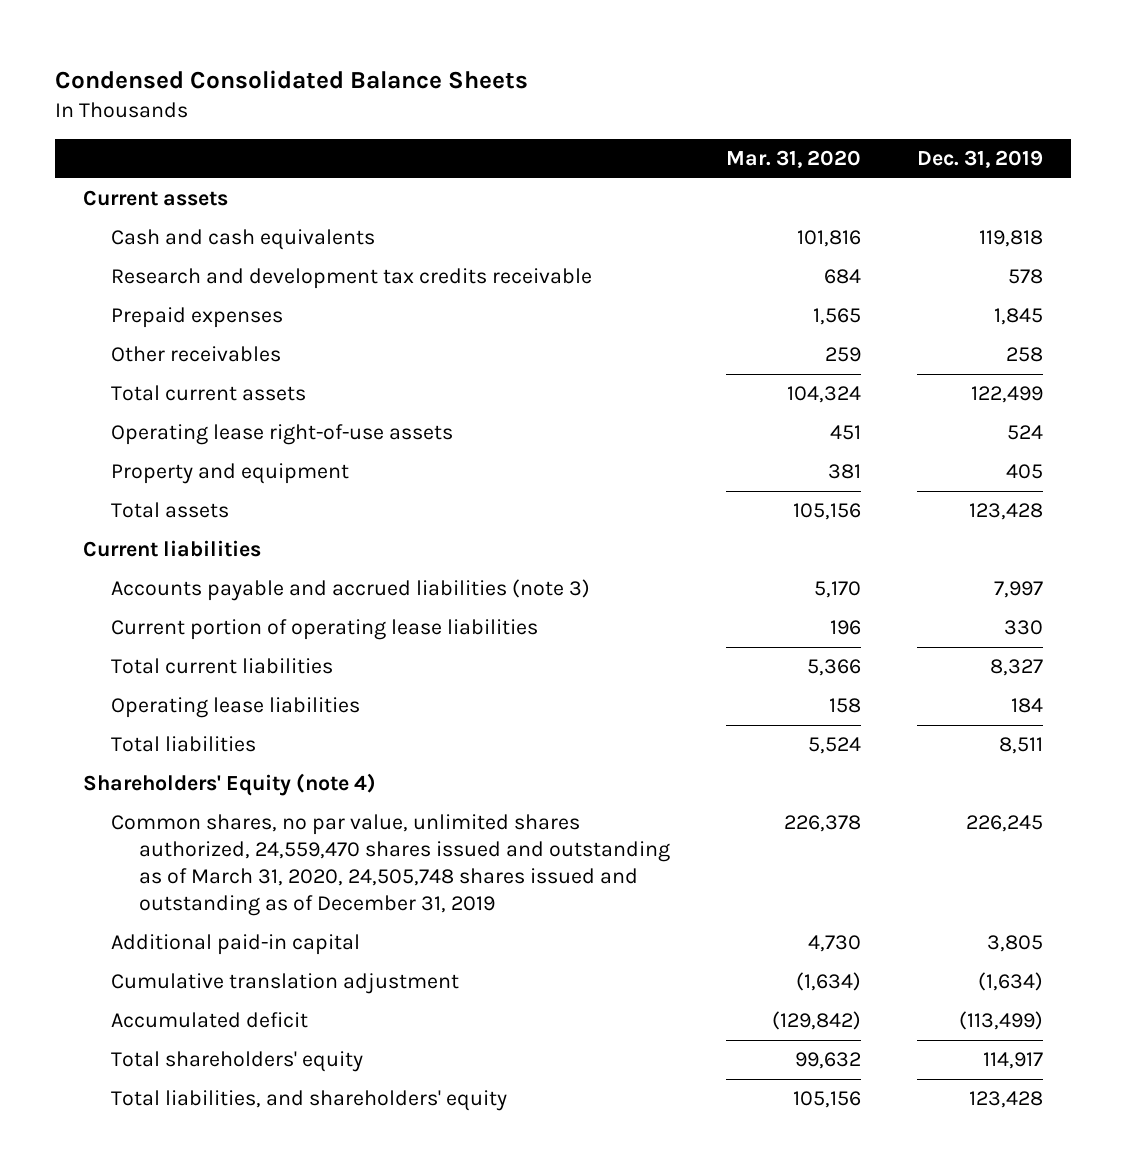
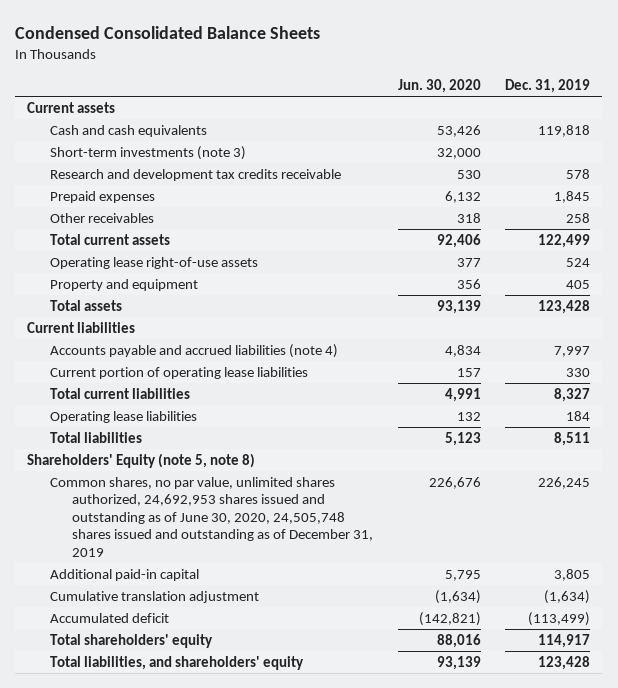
- | Mar. 31, 2020 | Dec. 31, 2019
+ | Jun. 30, 2020 | Dec. 31, 2019
+ Short-term investments (note 3) | 32,000 |
- Accounts payable and accrued liabilities (note 3) | 5,170 | 7,997
+ Accounts payable and accrued liabilities (note 4) | 4,834 | 7,997
- Shareholders' Equity (note 4)
- Common shares, no par value, unlimited shares authorized, 24,559,470 shares issued and outstanding as of March 31, 2020, 24,505,748 shares issued and outstanding as of December 31, 2019 | 226,378 | 226,245
+ Shareholders' Equity (note 5, note 8)
+ Common shares, no par value, unlimited shares authorized, 24,692,953 shares issued and outstanding as of June 30, 2020, 24,505,748 shares issued and outstanding as of December 31, 2019 | 226,676 | 226,245

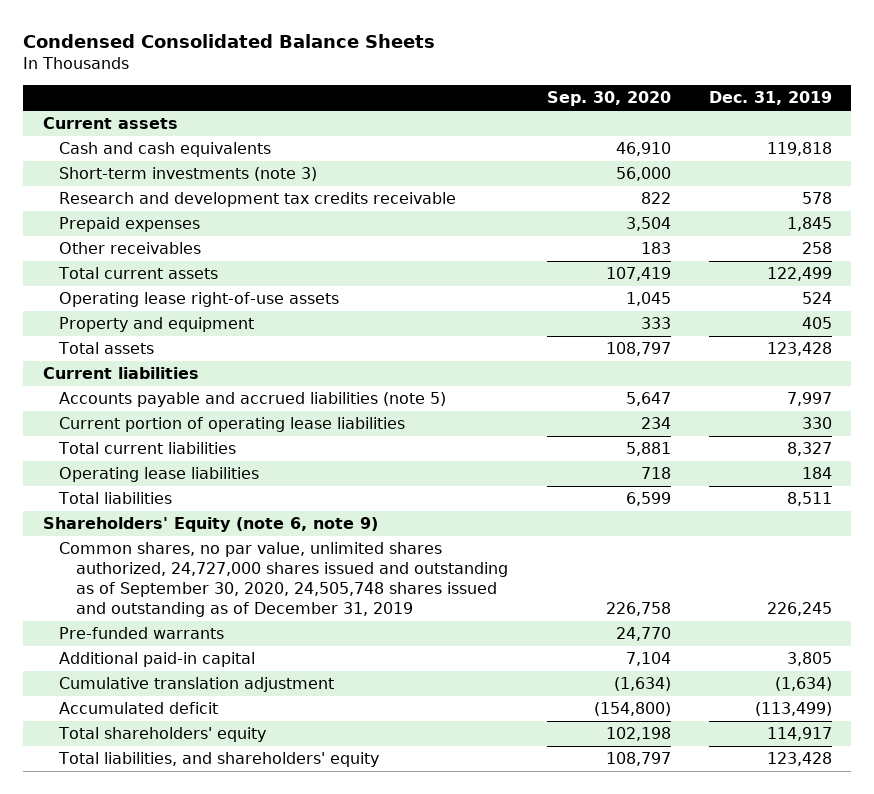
- | Jun. 30, 2020 | Dec. 31, 2019
+ | Sep. 30, 2020 | Dec. 31, 2019
- Accounts payable and accrued liabilities (note 4) | 4,834 | 7,997
+ Accounts payable and accrued liabilities (note 5) | 5,647 | 7,997
- Shareholders' Equity (note 5, note 8)
- Common shares, no par value, unlimited shares authorized, 24,692,953 shares issued and outstanding as of June 30, 2020, 24,505,748 shares issued and outstanding as of December 31, 2019 | 226,676 | 226,245
+ Shareholders' Equity (note 6, note 9)
+ Common shares, no par value, unlimited shares authorized, 24,727,000 shares issued and outstanding as of September 30, 2020, 24,505,748 shares issued and outstanding as of December 31, 2019 | 226,758 | 226,245
+ Pre-funded warrants | 24,770 |

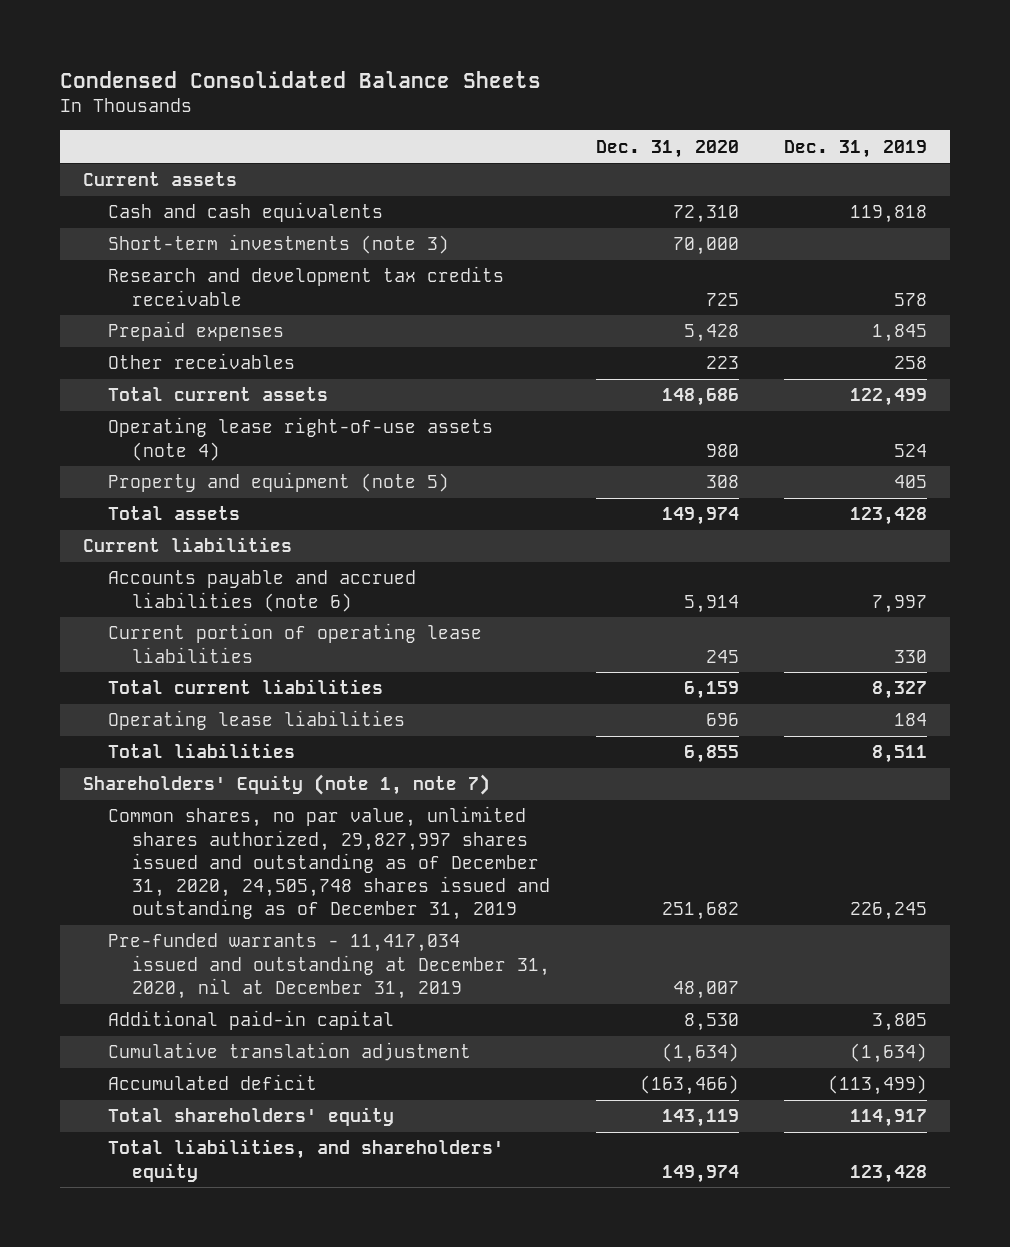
- | Sep. 30, 2020 | Dec. 31, 2019
+ | Dec. 31, 2020 | Dec. 31, 2019
- Operating lease right-of-use assets | 1,045 | 524
- Property and equipment | 333 | 405
+ Operating lease right-of-use assets (note 4) | 980 | 524
+ Property and equipment (note 5) | 308 | 405
- Accounts payable and accrued liabilities (note 5) | 5,647 | 7,997
+ Accounts payable and accrued liabilities (note 6) | 5,914 | 7,997
- Shareholders' Equity (note 6, note 9)
- Common shares, no par value, unlimited shares authorized, 24,727,000 shares issued and outstanding as of September 30, 2020, 24,505,748 shares issued and outstanding as of December 31, 2019 | 226,758 | 226,245
- Pre-funded warrants | 24,770 |
+ Shareholders' Equity (note 1, note 7)
+ Common shares, no par value, unlimited shares authorized, 29,827,997 shares issued and outstanding as of December 31, 2020, 24,505,748 shares issued and outstanding as of December 31, 2019 | 251,682 | 226,245
+ Pre-funded warrants - 11,417,034 issued and outstanding at December 31, 2020, nil at December 31, 2019 | 48,007 |

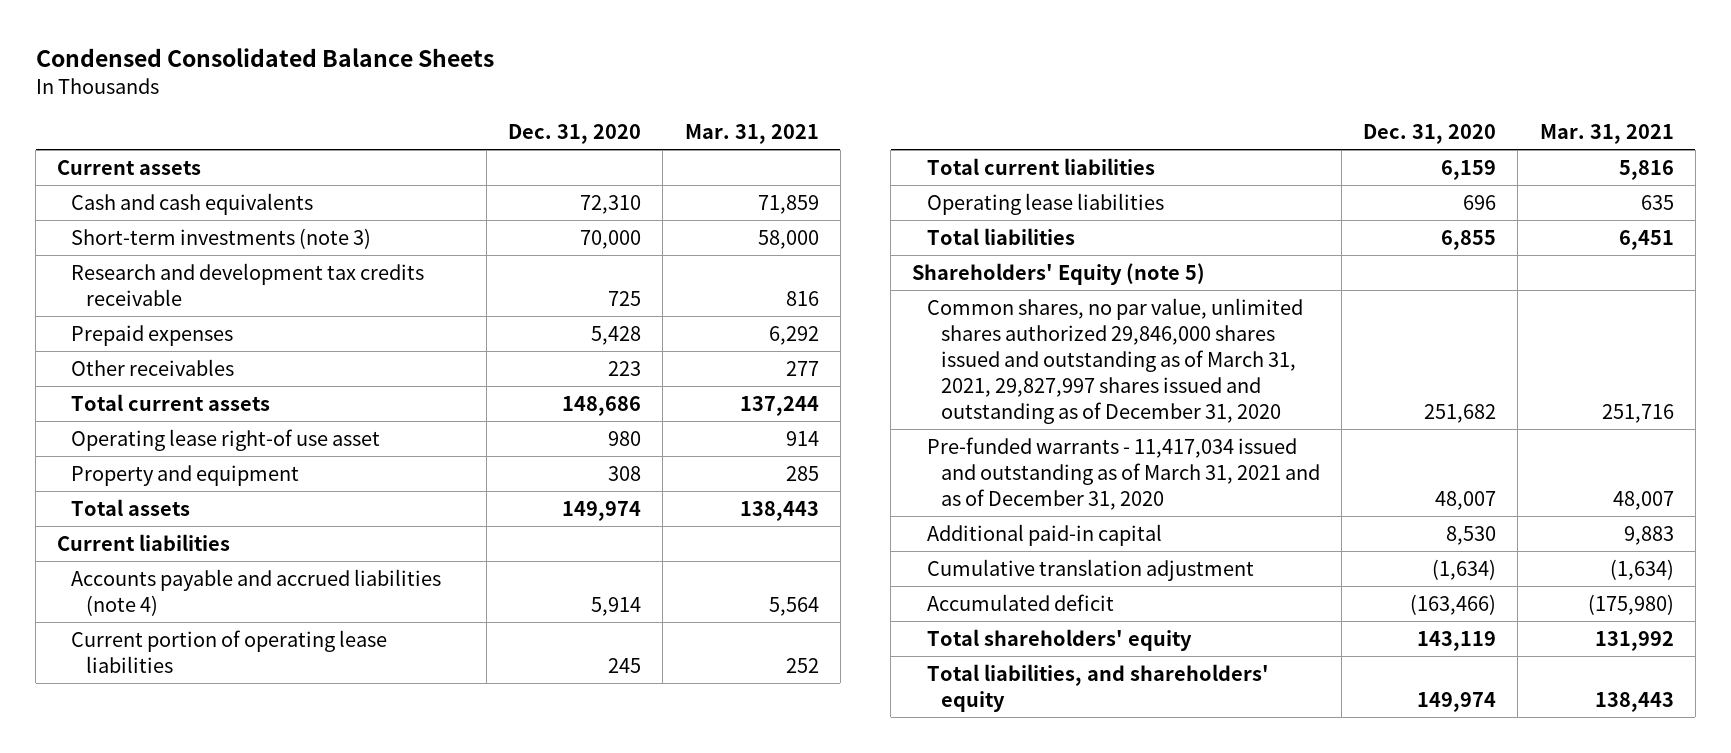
- | Dec. 31, 2020 | Dec. 31, 2019
+ | Dec. 31, 2020 | Mar. 31, 2021
- Operating lease right-of-use assets (note 4) | 980 | 524
- Property and equipment (note 5) | 308 | 405
+ Operating lease right-of use asset | 980 | 914
+ Property and equipment | 308 | 285
- Accounts payable and accrued liabilities (note 6) | 5,914 | 7,997
+ Accounts payable and accrued liabilities (note 4) | 5,914 | 5,564
- Shareholders' Equity (note 1, note 7)
- Common shares, no par value, unlimited shares authorized, 29,827,997 shares issued and outstanding as of December 31, 2020, 24,505,748 shares issued and outstanding as of December 31, 2019 | 251,682 | 226,245
- Pre-funded warrants - 11,417,034 issued and outstanding at December 31, 2020, nil at December 31, 2019 | 48,007 |
+ Shareholders' Equity (note 5)
+ Common shares, no par value, unlimited shares authorized 29,846,000 shares issued and outstanding as of March 31, 2021, 29,827,997 shares issued and outstanding as of December 31, 2020 | 251,682 | 251,716
+ Pre-funded warrants - 11,417,034 issued and outstanding as of March 31, 2021 and as of December 31, 2020 | 48,007 | 48,007

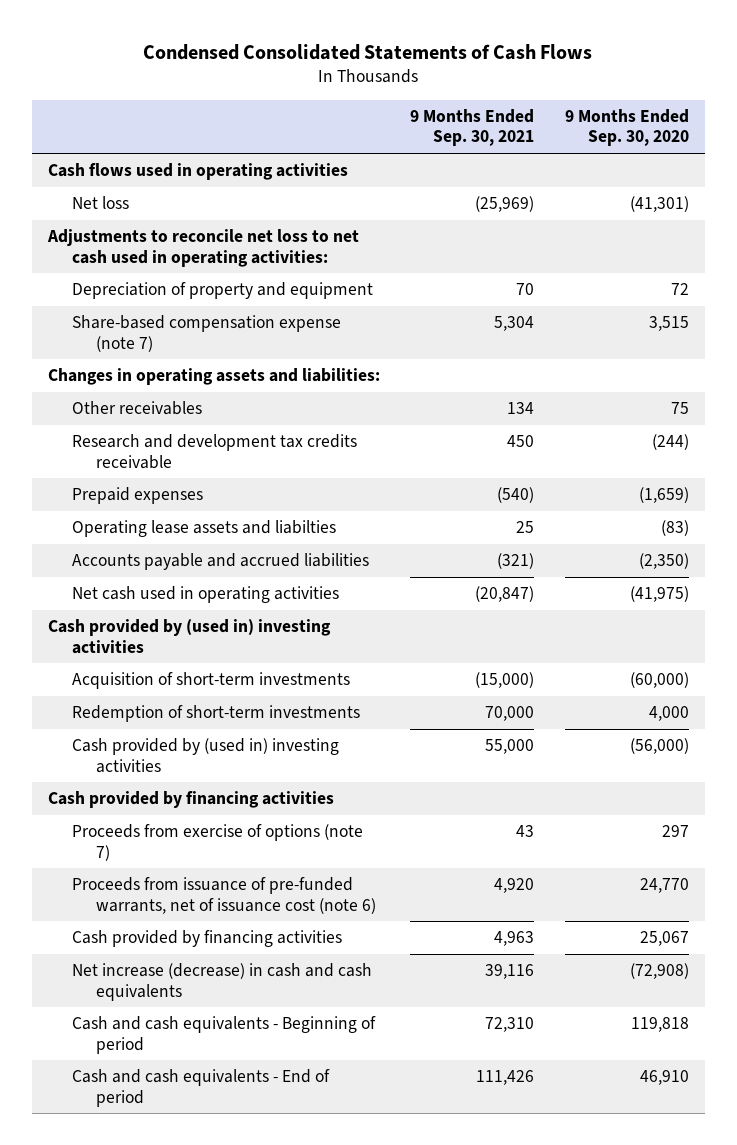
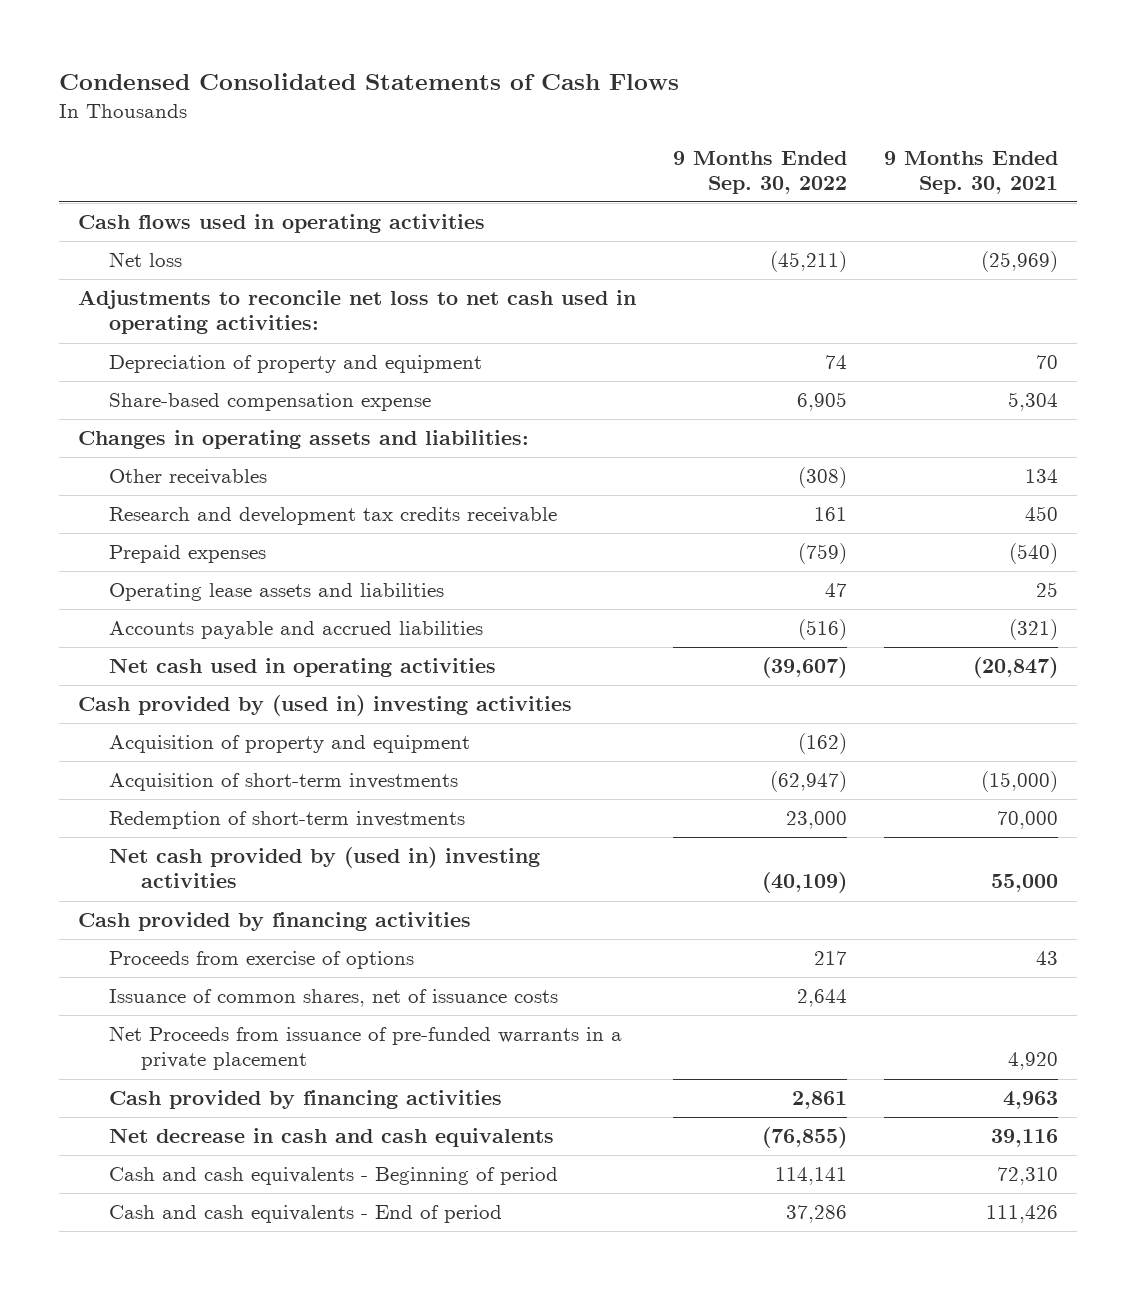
- | 9 Months Ended Sep. 30, 2021 | 9 Months Ended Sep. 30, 2020
+ | 9 Months Ended Sep. 30, 2022 | 9 Months Ended Sep. 30, 2021
- Share-based compensation expense (note 7) | 5,304 | 3,515
+ Share-based compensation expense | 6,905 | 5,304
- Operating lease assets and liabilties | 25 | (83)
+ Operating lease assets and liabilities | 47 | 25
+ Acquisition of property and equipment | (162) |
- Cash provided by (used in) investing activities | 55,000 | (56,000)
+ Net cash provided by (used in) investing activities | (40,109) | 55,000
- Proceeds from exercise of options (note 7) | 43 | 297
- Proceeds from issuance of pre-funded warrants, net of issuance cost (note 6) | 4,920 | 24,770
+ Proceeds from exercise of options | 217 | 43
+ Issuance of common shares, net of issuance costs | 2,644 |
+ Net Proceeds from issuance of pre-funded warrants in a private placement | | 4,920
- Net increase (decrease) in cash and cash equivalents | 39,116 | (72,908)
+ Net decrease in cash and cash equivalents | (76,855) | 39,116

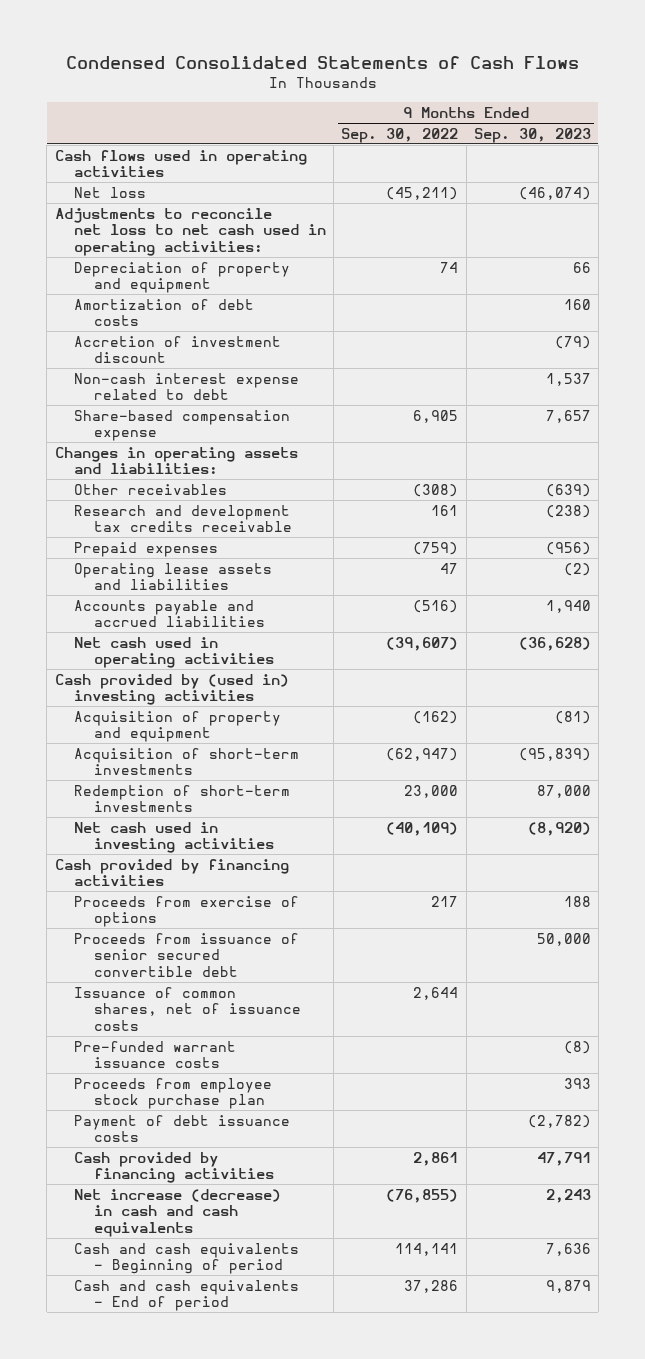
- | 9 Months Ended Sep. 30, 2022 | 9 Months Ended Sep. 30, 2021
+ | 9 Months Ended Sep. 30, 2022 | 9 Months Ended Sep. 30, 2023
+ Amortization of debt costs | | 160
+ Accretion of investment discount | | (79)
+ Non-cash interest expense related to debt | | 1,537
- Net cash provided by (used in) investing activities | (40,109) | 55,000
+ Net cash used in investing activities | (40,109) | (8,920)
+ Proceeds from issuance of senior secured convertible debt | | 50,000
- Net Proceeds from issuance of pre-funded warrants in a private placement | | 4,920
+ Pre-funded warrant issuance costs | | (8)
+ Proceeds from employee stock purchase plan | | 393
+ Payment of debt issuance costs | | (2,782)
- Net decrease in cash and cash equivalents | (76,855) | 39,116
+ Net increase (decrease) in cash and cash equivalents | (76,855) | 2,243

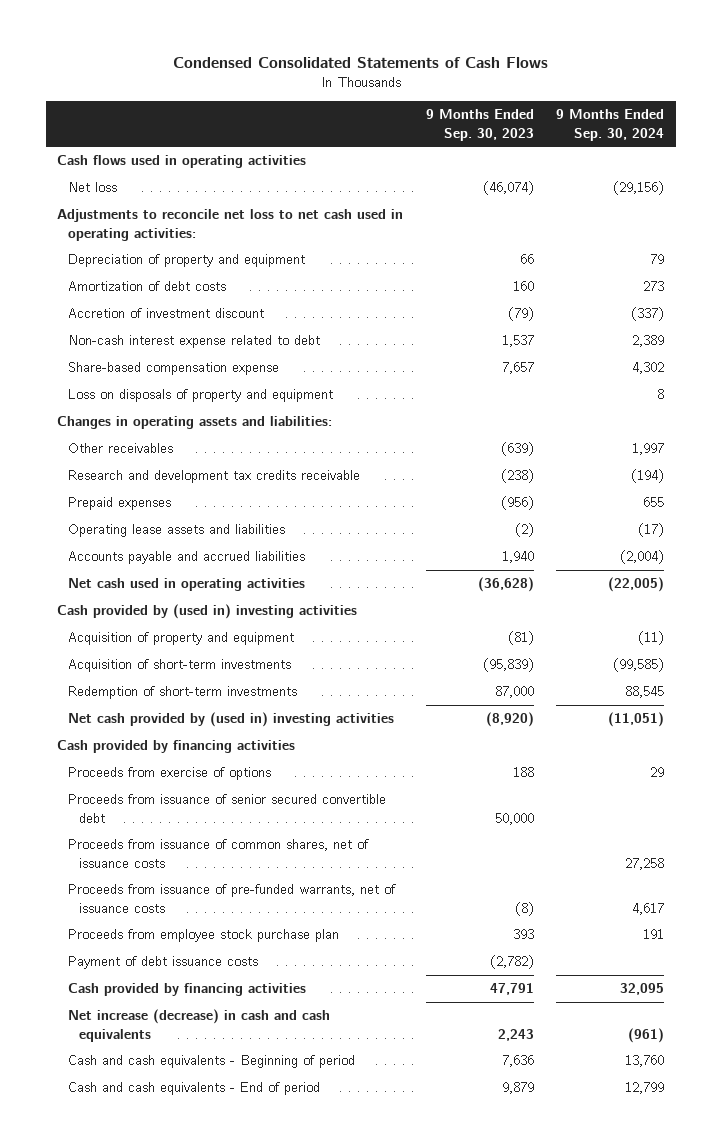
- | 9 Months Ended Sep. 30, 2022 | 9 Months Ended Sep. 30, 2023
+ | 9 Months Ended Sep. 30, 2023 | 9 Months Ended Sep. 30, 2024
+ Loss on disposals of property and equipment | | 8
- Net cash used in investing activities | (40,109) | (8,920)
+ Net cash provided by (used in) investing activities | (8,920) | (11,051)
- Issuance of common shares, net of issuance costs | 2,644 |
- Pre-funded warrant issuance costs | | (8)
+ Proceeds from issuance of common shares, net of issuance costs | | 27,258
+ Proceeds from issuance of pre-funded warrants, net of issuance costs | (8) | 4,617

